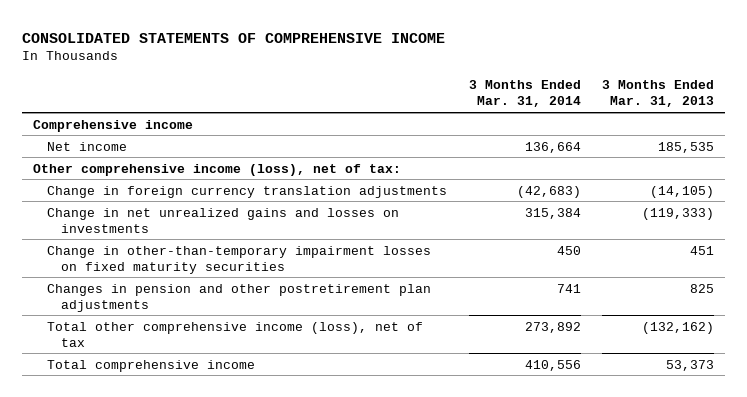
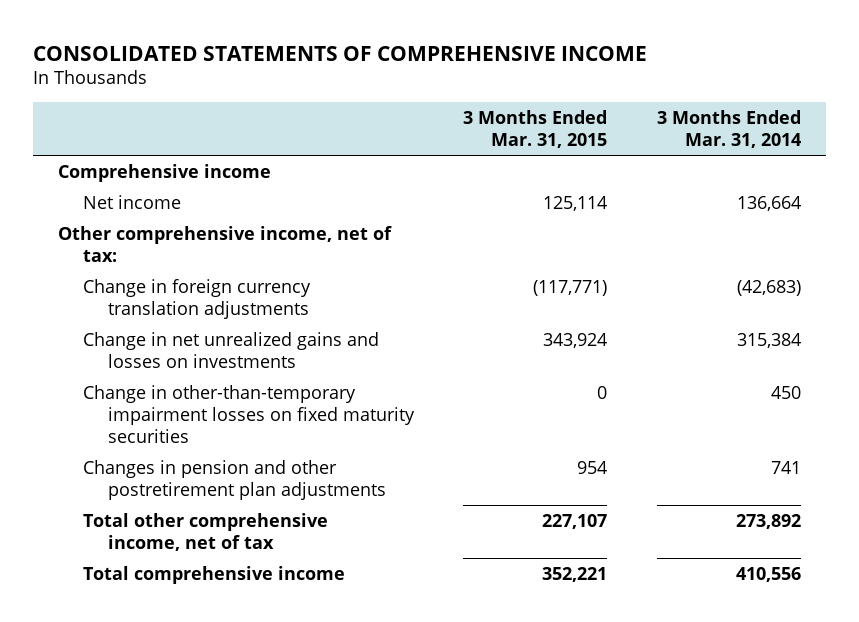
- | 3 Months Ended Mar. 31, 2014 | 3 Months Ended Mar. 31, 2013
+ | 3 Months Ended Mar. 31, 2015 | 3 Months Ended Mar. 31, 2014
- Other comprehensive income (loss), net of tax:
+ Other comprehensive income, net of tax:
- Total other comprehensive income (loss), net of tax | 273,892 | (132,162)
+ Total other comprehensive income, net of tax | 227,107 | 273,892

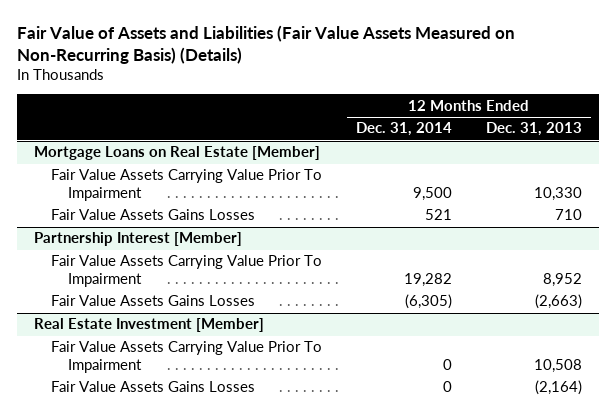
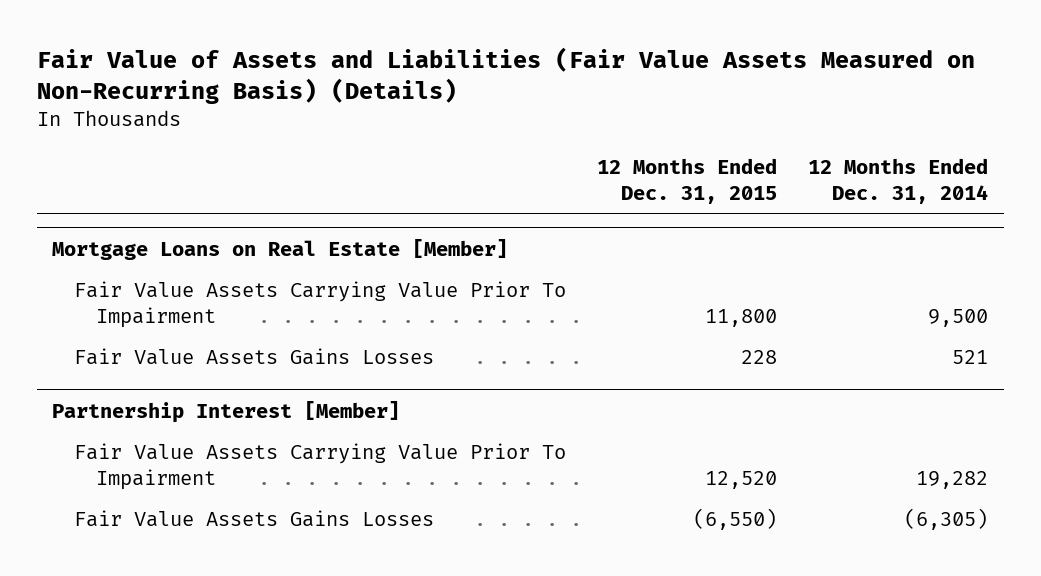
- | 12 Months Ended Dec. 31, 2014 | 12 Months Ended Dec. 31, 2013
+ | 12 Months Ended Dec. 31, 2015 | 12 Months Ended Dec. 31, 2014
- Real Estate Investment [Member]
- Fair Value Assets Carrying Value Prior To Impairment | 0 | 10,508
- Fair Value Assets Gains Losses | 0 | (2,164)

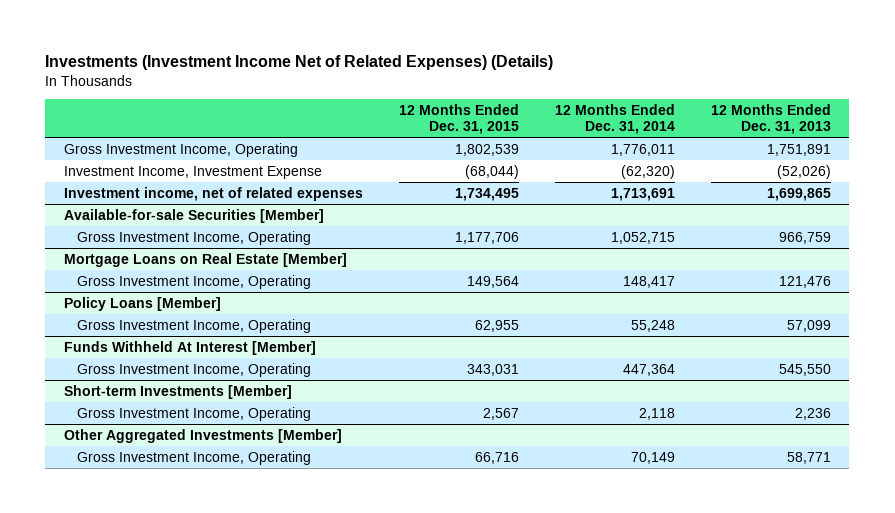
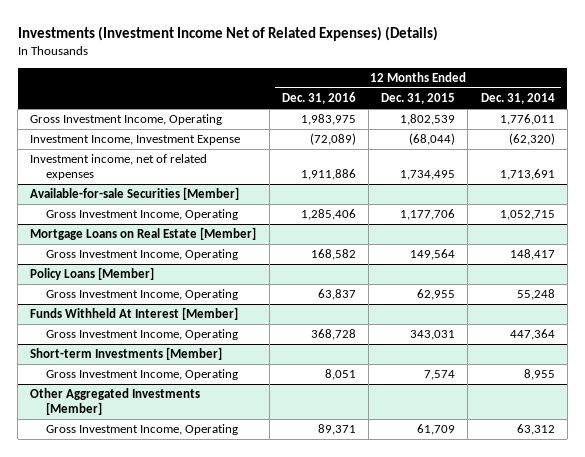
- | 12 Months Ended Dec. 31, 2015 | 12 Months Ended Dec. 31, 2014 | 12 Months Ended Dec. 31, 2013
+ | 12 Months Ended Dec. 31, 2016 | 12 Months Ended Dec. 31, 2015 | 12 Months Ended Dec. 31, 2014
@ Short-term Investments [Member]
- Gross Investment Income, Operating | 2,567 | 2,118 | 2,236
+ Gross Investment Income, Operating | 8,051 | 7,574 | 8,955
@ Other Aggregated Investments [Member]
- Gross Investment Income, Operating | 66,716 | 70,149 | 58,771
+ Gross Investment Income, Operating | 89,371 | 61,709 | 63,312

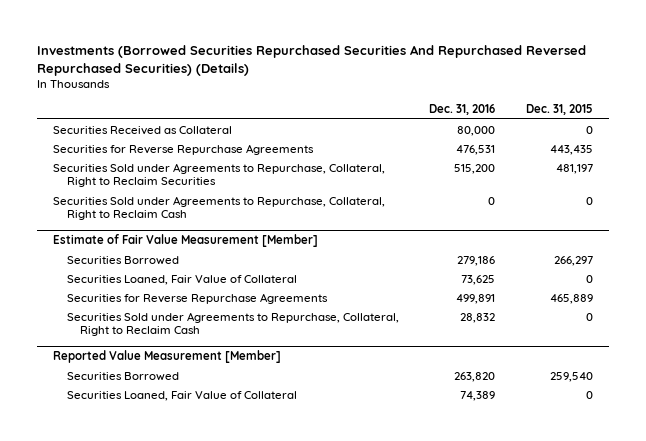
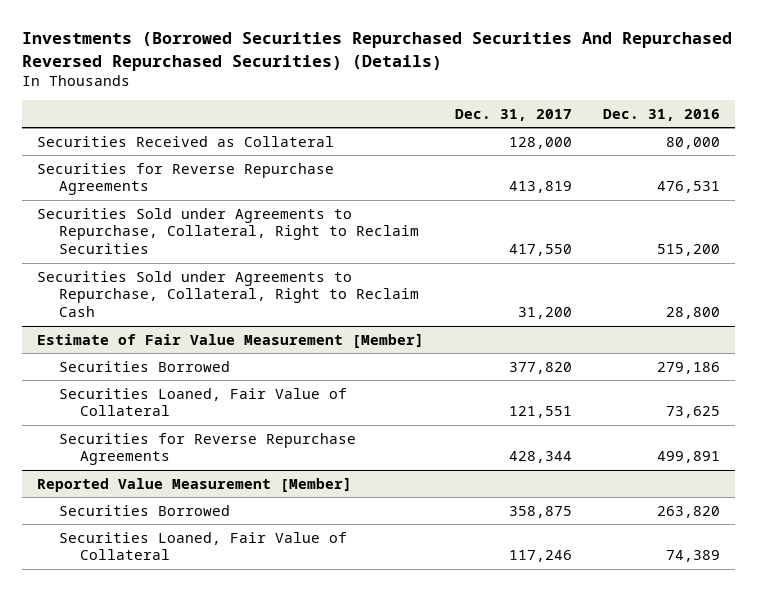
- | Dec. 31, 2016 | Dec. 31, 2015
+ | Dec. 31, 2017 | Dec. 31, 2016
- Securities Sold under Agreements to Repurchase, Collateral, Right to Reclaim Cash | 0 | 0
+ Securities Sold under Agreements to Repurchase, Collateral, Right to Reclaim Cash | 31,200 | 28,800
@ Estimate of Fair Value Measurement [Member]
- Securities Sold under Agreements to Repurchase, Collateral, Right to Reclaim Cash | 28,832 | 0

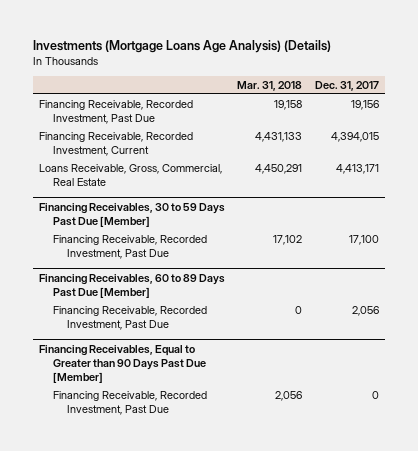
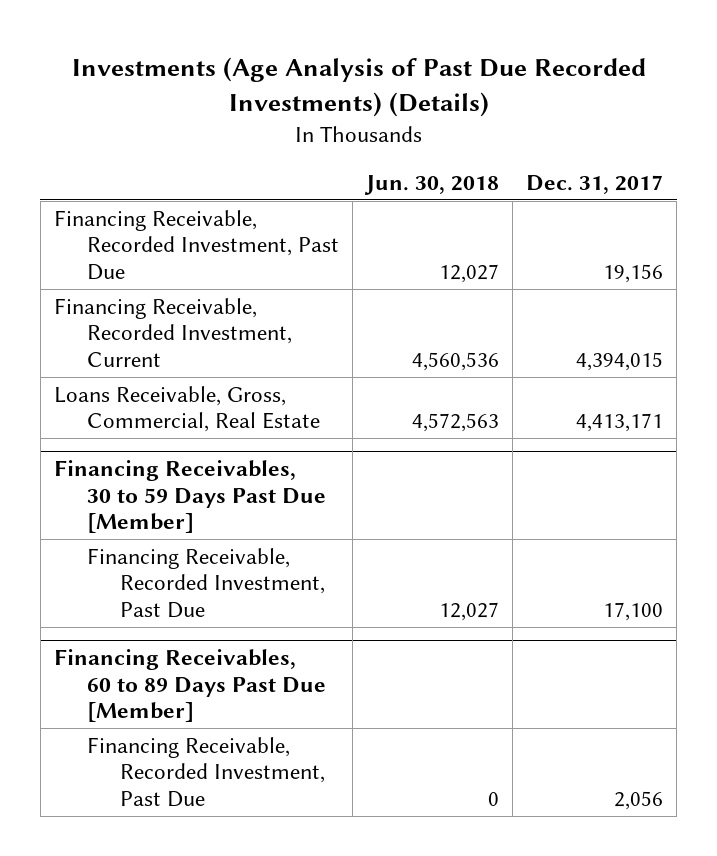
- Investments (Mortgage Loans Age Analysis) (Details)
+ Investments (Age Analysis of Past Due Recorded Investments) (Details)
- | Mar. 31, 2018 | Dec. 31, 2017
+ | Jun. 30, 2018 | Dec. 31, 2017
- Financing Receivables, Equal to Greater than 90 Days Past Due [Member]
- Financing Receivable, Recorded Investment, Past Due | 2,056 | 0

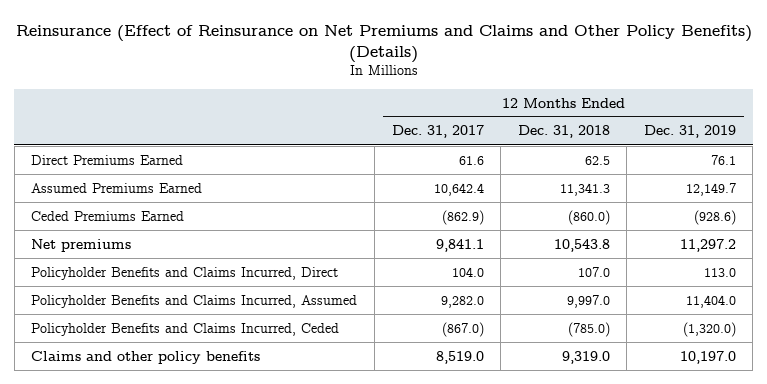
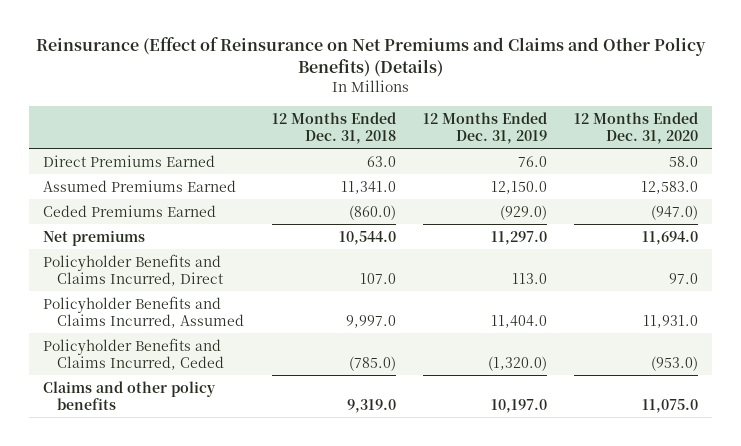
- | 12 Months Ended Dec. 31, 2017 | 12 Months Ended Dec. 31, 2018 | 12 Months Ended Dec. 31, 2019
+ | 12 Months Ended Dec. 31, 2018 | 12 Months Ended Dec. 31, 2019 | 12 Months Ended Dec. 31, 2020
- Direct Premiums Earned | 61.6 | 62.5 | 76.1
- Assumed Premiums Earned | 10,642.4 | 11,341.3 | 12,149.7
- Ceded Premiums Earned | (862.9) | (860.0) | (928.6)
- Net premiums | 9,841.1 | 10,543.8 | 11,297.2
+ Direct Premiums Earned | 63.0 | 76.0 | 58.0
+ Assumed Premiums Earned | 11,341.0 | 12,150.0 | 12,583.0
+ Ceded Premiums Earned | (860.0) | (929.0) | (947.0)
+ Net premiums | 10,544.0 | 11,297.0 | 11,694.0

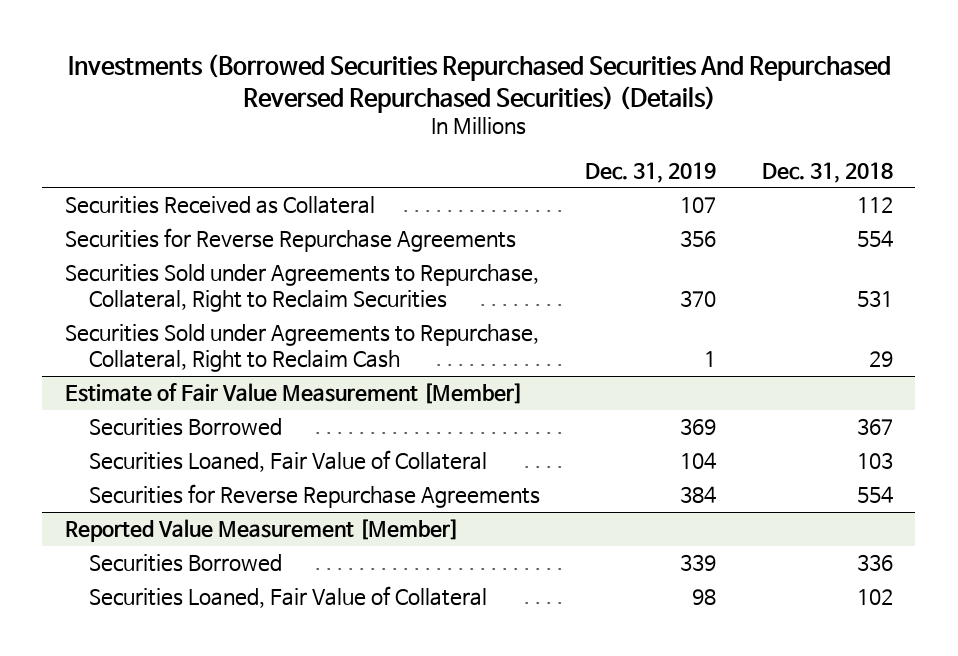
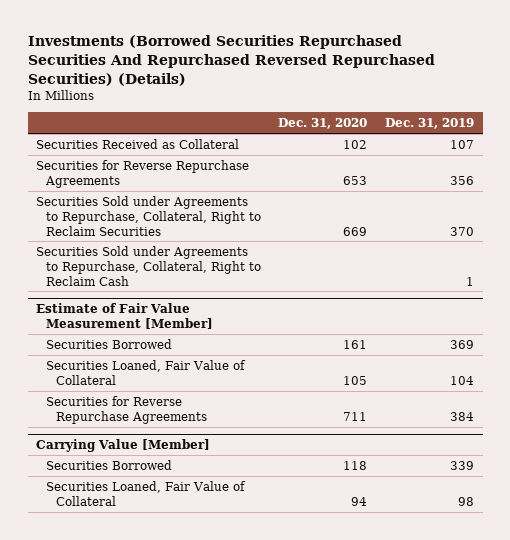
- | Dec. 31, 2019 | Dec. 31, 2018
+ | Dec. 31, 2020 | Dec. 31, 2019
- Reported Value Measurement [Member]
+ Carrying Value [Member]

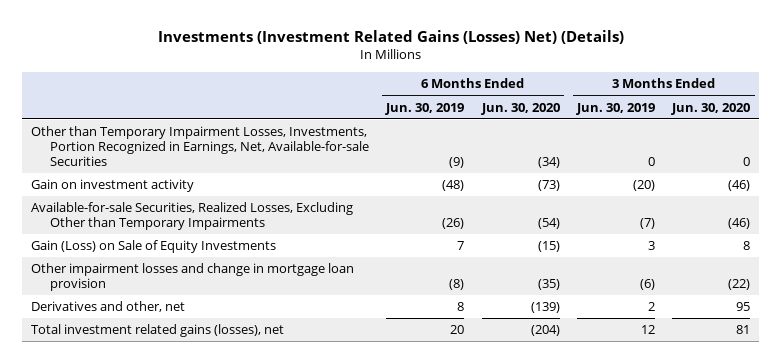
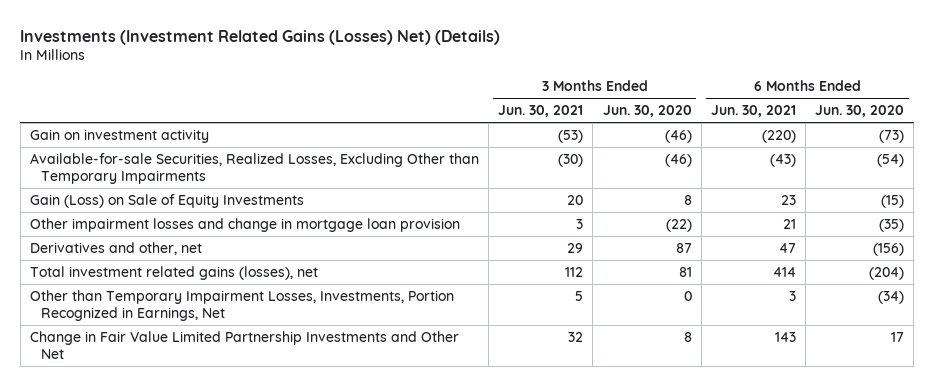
- | 6 Months Ended Jun. 30, 2019 | 6 Months Ended Jun. 30, 2020 | 3 Months Ended Jun. 30, 2019 | 3 Months Ended Jun. 30, 2020
+ | 3 Months Ended Jun. 30, 2021 | 3 Months Ended Jun. 30, 2020 | 6 Months Ended Jun. 30, 2021 | 6 Months Ended Jun. 30, 2020
- Other than Temporary Impairment Losses, Investments, Portion Recognized in Earnings, Net, Available-for-sale Securities | (9) | (34) | 0 | 0
- Derivatives and other, net | 8 | (139) | 2 | 95
+ Derivatives and other, net | 29 | 87 | 47 | (156)
+ Other than Temporary Impairment Losses, Investments, Portion Recognized in Earnings, Net | 5 | 0 | 3 | (34)
+ Change in Fair Value Limited Partnership Investments and Other Net | 32 | 8 | 143 | 17

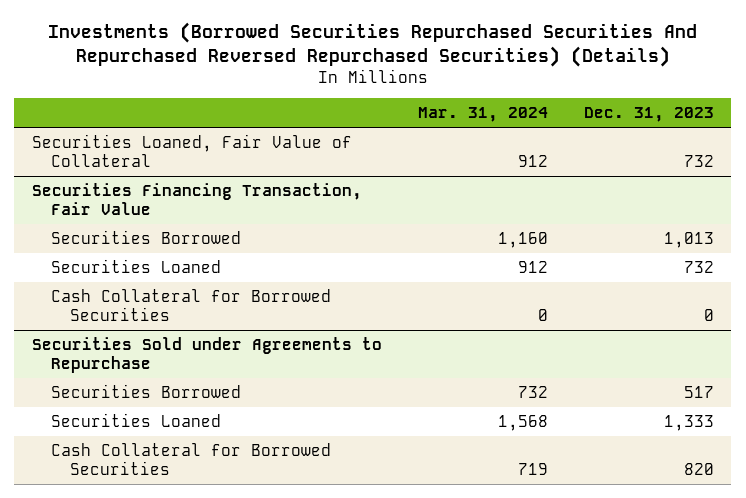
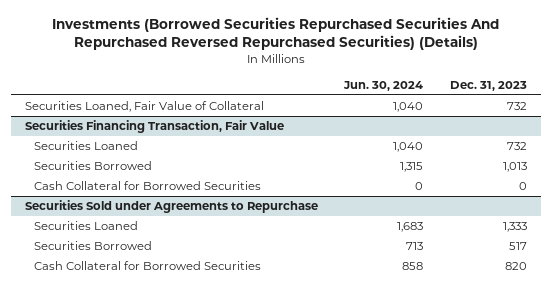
- | Mar. 31, 2024 | Dec. 31, 2023
+ | Jun. 30, 2024 | Dec. 31, 2023
@ Securities Financing Transaction, Fair Value
moved down: Securities Borrowed | 1,315 | 1,013
@ Securities Sold under Agreements to Repurchase
moved down: Securities Borrowed | 713 | 517

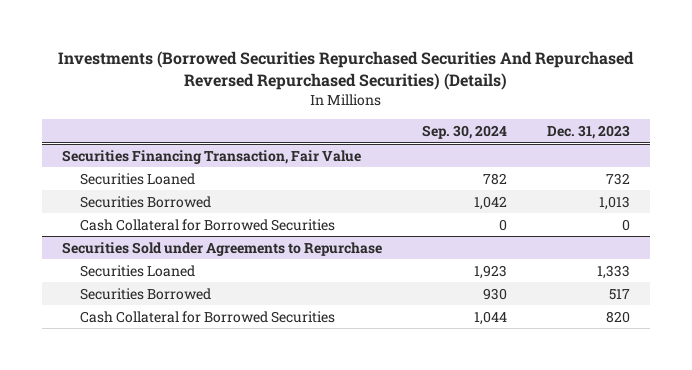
- | Jun. 30, 2024 | Dec. 31, 2023
+ | Sep. 30, 2024 | Dec. 31, 2023
- Securities Loaned, Fair Value of Collateral | 1,040 | 732

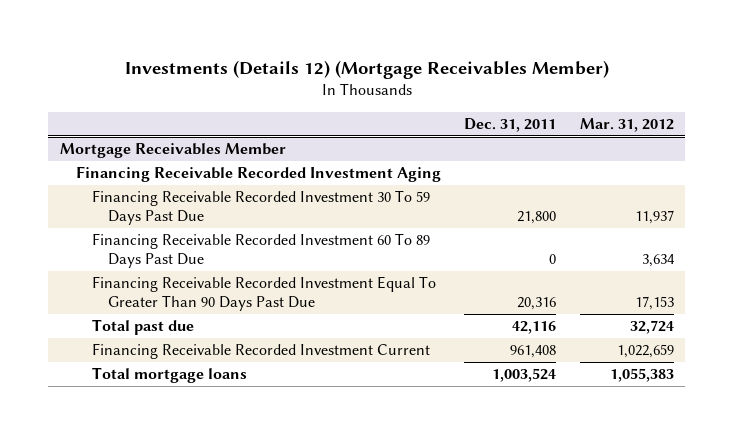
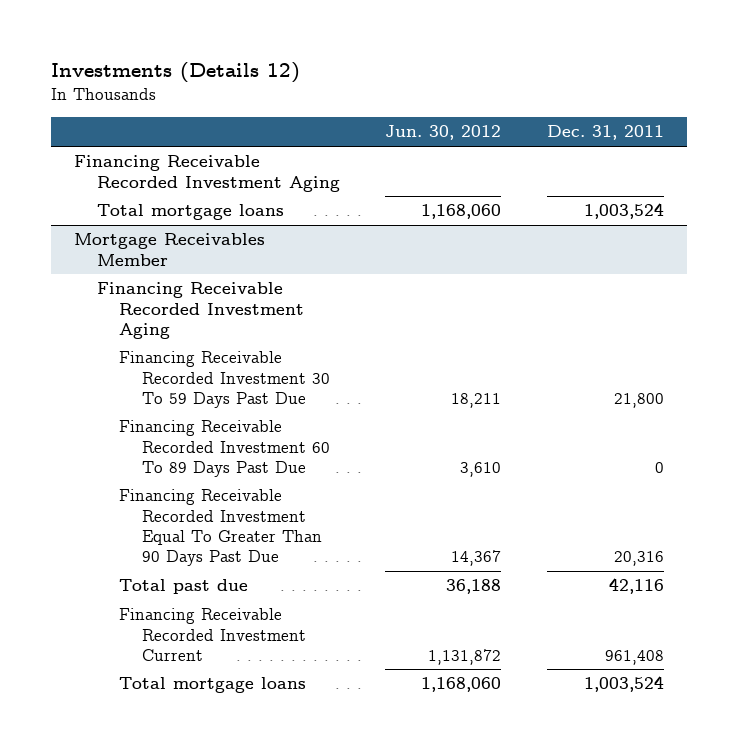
- Investments (Details 12) (Mortgage Receivables Member)
+ Investments (Details 12)
- | Dec. 31, 2011 | Mar. 31, 2012
+ | Jun. 30, 2012 | Dec. 31, 2011
+ Financing Receivable Recorded Investment Aging
+ Total mortgage loans | 1,168,060 | 1,003,524

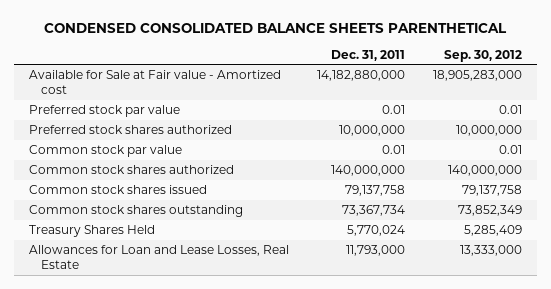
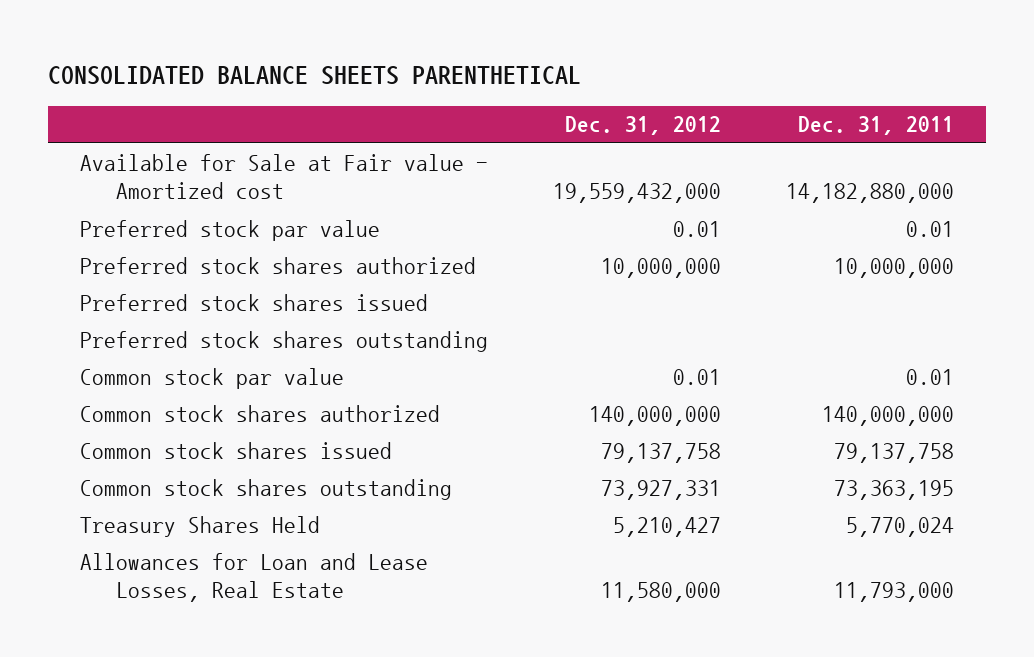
- CONDENSED CONSOLIDATED BALANCE SHEETS PARENTHETICAL
+ CONSOLIDATED BALANCE SHEETS PARENTHETICAL
- | Dec. 31, 2011 | Sep. 30, 2012
+ | Dec. 31, 2012 | Dec. 31, 2011
+ Preferred stock shares issued
+ Preferred stock shares outstanding
- Common stock shares outstanding | 73,367,734 | 73,852,349
+ Common stock shares outstanding | 73,927,331 | 73,363,195

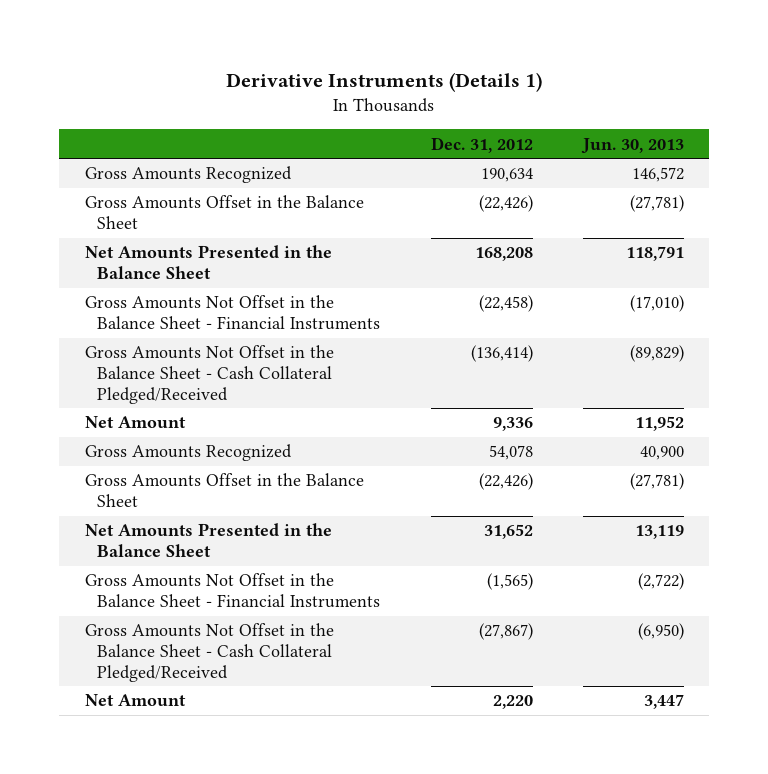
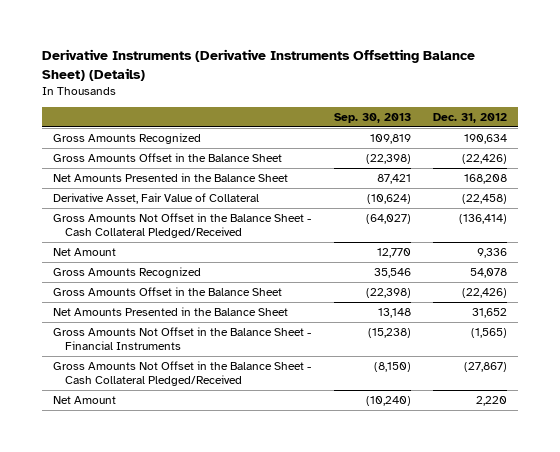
- Derivative Instruments (Details 1)
+ Derivative Instruments (Derivative Instruments Offsetting Balance Sheet) (Details)
- | Dec. 31, 2012 | Jun. 30, 2013
+ | Sep. 30, 2013 | Dec. 31, 2012
- Gross Amounts Not Offset in the Balance Sheet - Financial Instruments | (22,458) | (17,010)
+ Derivative Asset, Fair Value of Collateral | (10,624) | (22,458)

